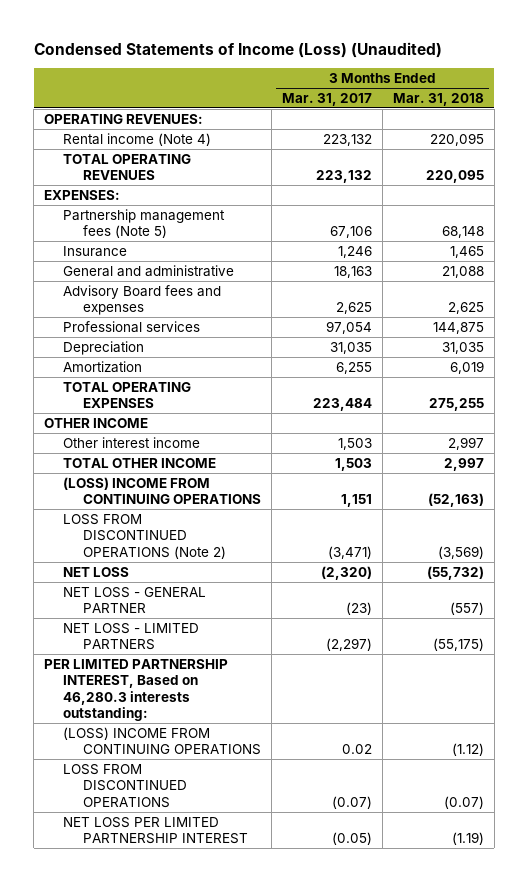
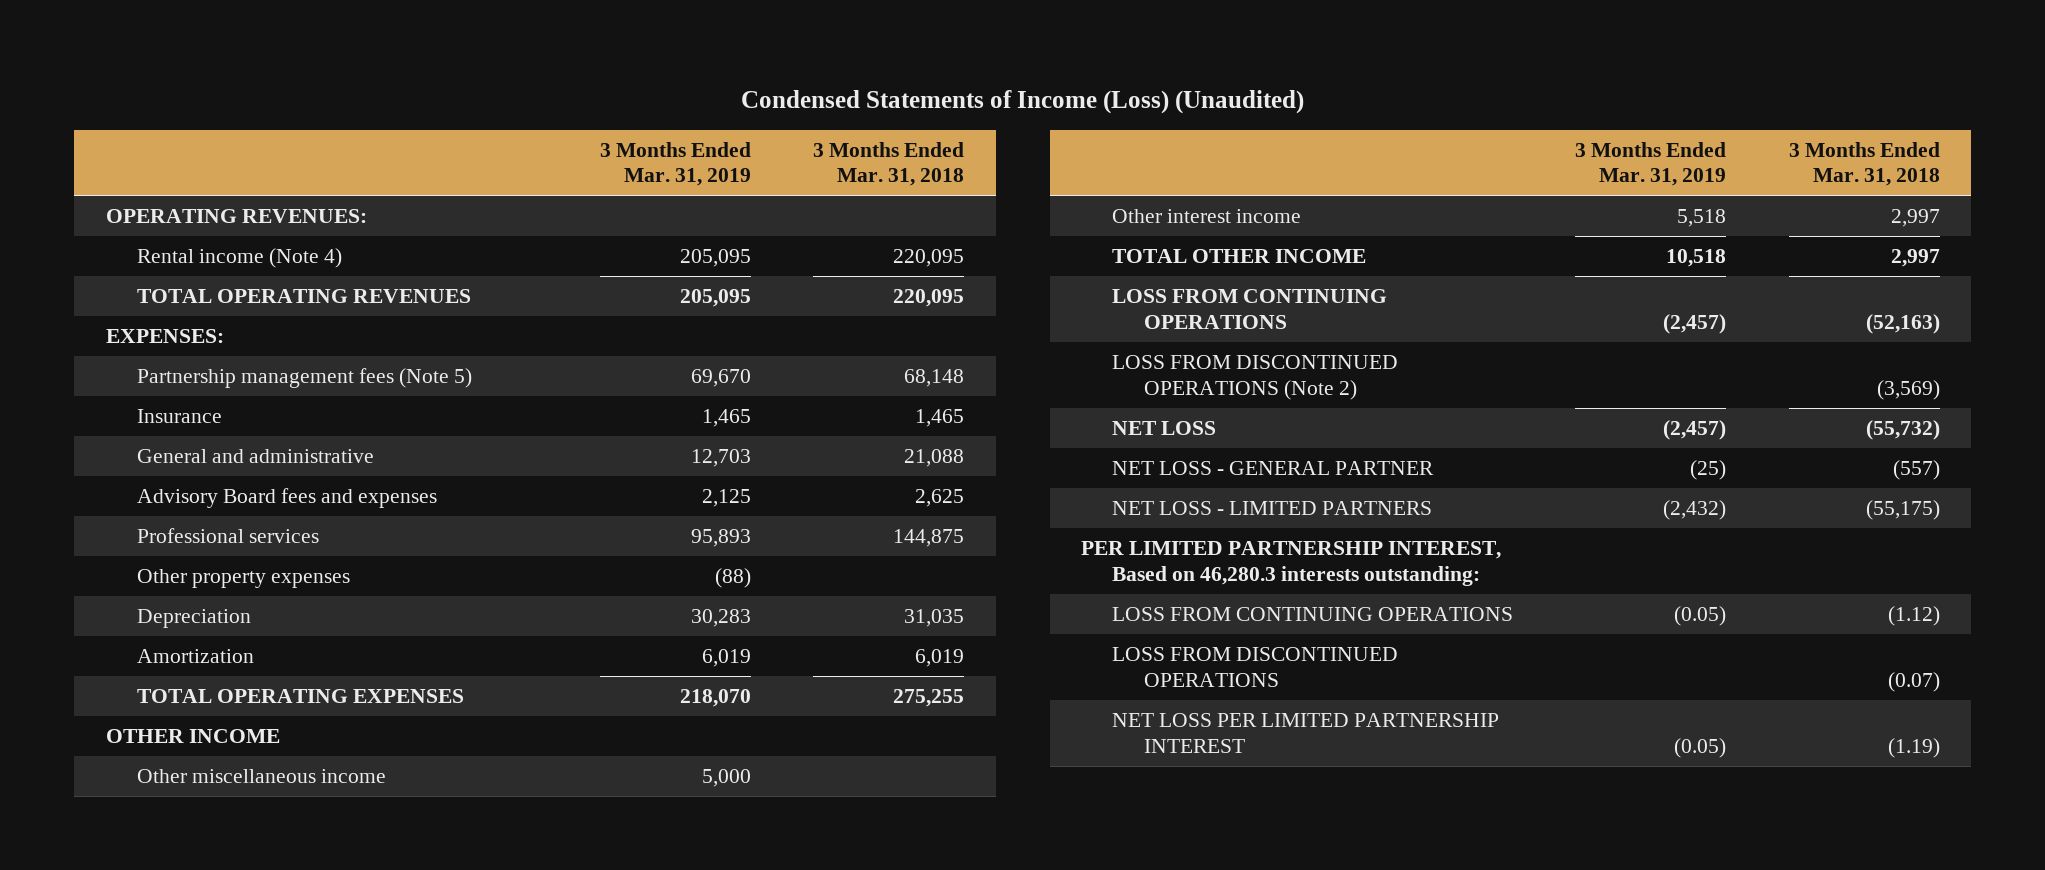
- | 3 Months Ended Mar. 31, 2017 | 3 Months Ended Mar. 31, 2018
+ | 3 Months Ended Mar. 31, 2019 | 3 Months Ended Mar. 31, 2018
+ Other property expenses | (88) |
+ Other miscellaneous income | 5,000 |
- (LOSS) INCOME FROM CONTINUING OPERATIONS | 1,151 | (52,163)
+ LOSS FROM CONTINUING OPERATIONS | (2,457) | (52,163)
- (LOSS) INCOME FROM CONTINUING OPERATIONS | 0.02 | (1.12)
+ LOSS FROM CONTINUING OPERATIONS | (0.05) | (1.12)

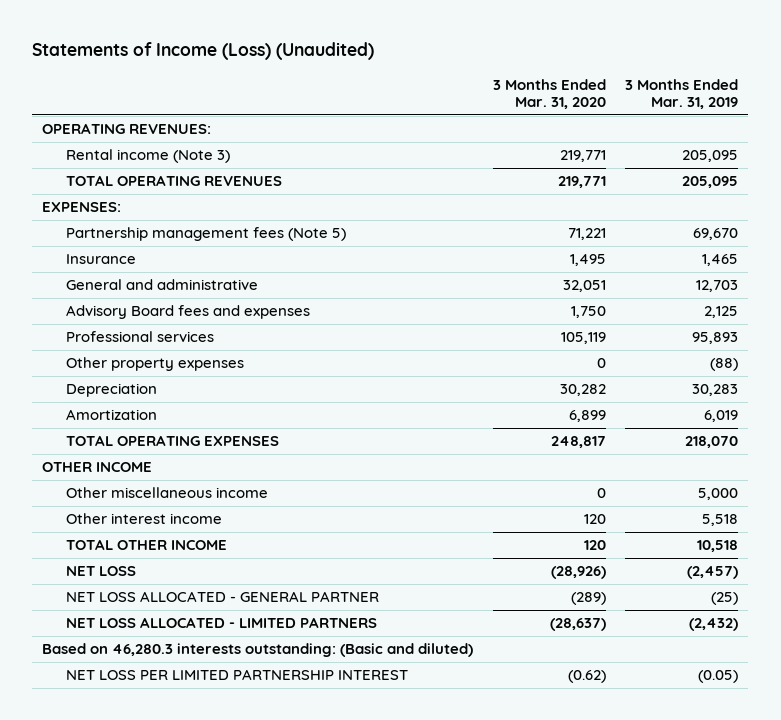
- Condensed Statements of Income (Loss) (Unaudited)
+ Statements of Income (Loss) (Unaudited)
- | 3 Months Ended Mar. 31, 2019 | 3 Months Ended Mar. 31, 2018
+ | 3 Months Ended Mar. 31, 2020 | 3 Months Ended Mar. 31, 2019
- Rental income (Note 4) | 205,095 | 220,095
+ Rental income (Note 3) | 219,771 | 205,095
- LOSS FROM CONTINUING OPERATIONS | (2,457) | (52,163)
- LOSS FROM DISCONTINUED OPERATIONS (Note 2) | | (3,569)
- NET LOSS - GENERAL PARTNER | (25) | (557)
- NET LOSS - LIMITED PARTNERS | (2,432) | (55,175)
- PER LIMITED PARTNERSHIP INTEREST, Based on 46,280.3 interests outstanding:
- LOSS FROM CONTINUING OPERATIONS | (0.05) | (1.12)
- LOSS FROM DISCONTINUED OPERATIONS | | (0.07)
+ NET LOSS ALLOCATED - GENERAL PARTNER | (289) | (25)
+ NET LOSS ALLOCATED - LIMITED PARTNERS | (28,637) | (2,432)
+ Based on 46,280.3 interests outstanding: (Basic and diluted)

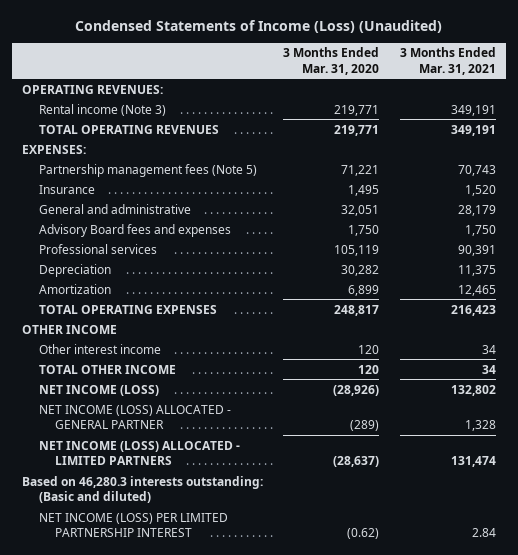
- Statements of Income (Loss) (Unaudited)
+ Condensed Statements of Income (Loss) (Unaudited)
- | 3 Months Ended Mar. 31, 2020 | 3 Months Ended Mar. 31, 2019
+ | 3 Months Ended Mar. 31, 2020 | 3 Months Ended Mar. 31, 2021
- Other property expenses | 0 | (88)
- Other miscellaneous income | 0 | 5,000
- NET LOSS | (28,926) | (2,457)
- NET LOSS ALLOCATED - GENERAL PARTNER | (289) | (25)
- NET LOSS ALLOCATED - LIMITED PARTNERS | (28,637) | (2,432)
+ NET INCOME (LOSS) | (28,926) | 132,802
+ NET INCOME (LOSS) ALLOCATED - GENERAL PARTNER | (289) | 1,328
+ NET INCOME (LOSS) ALLOCATED - LIMITED PARTNERS | (28,637) | 131,474
- NET LOSS PER LIMITED PARTNERSHIP INTEREST | (0.62) | (0.05)
+ NET INCOME (LOSS) PER LIMITED PARTNERSHIP INTEREST | (0.62) | 2.84

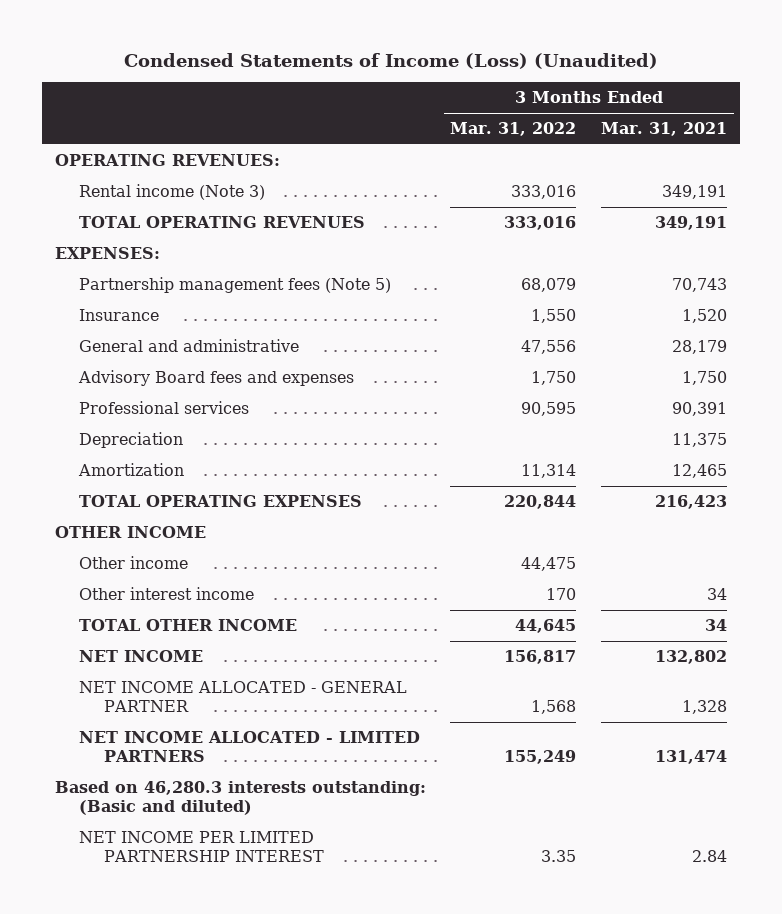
- | 3 Months Ended Mar. 31, 2020 | 3 Months Ended Mar. 31, 2021
+ | 3 Months Ended Mar. 31, 2022 | 3 Months Ended Mar. 31, 2021
+ Other income | 44,475 |
- NET INCOME (LOSS) | (28,926) | 132,802
- NET INCOME (LOSS) ALLOCATED - GENERAL PARTNER | (289) | 1,328
- NET INCOME (LOSS) ALLOCATED - LIMITED PARTNERS | (28,637) | 131,474
+ NET INCOME | 156,817 | 132,802
+ NET INCOME ALLOCATED - GENERAL PARTNER | 1,568 | 1,328
+ NET INCOME ALLOCATED - LIMITED PARTNERS | 155,249 | 131,474
- NET INCOME (LOSS) PER LIMITED PARTNERSHIP INTEREST | (0.62) | 2.84
+ NET INCOME PER LIMITED PARTNERSHIP INTEREST | 3.35 | 2.84

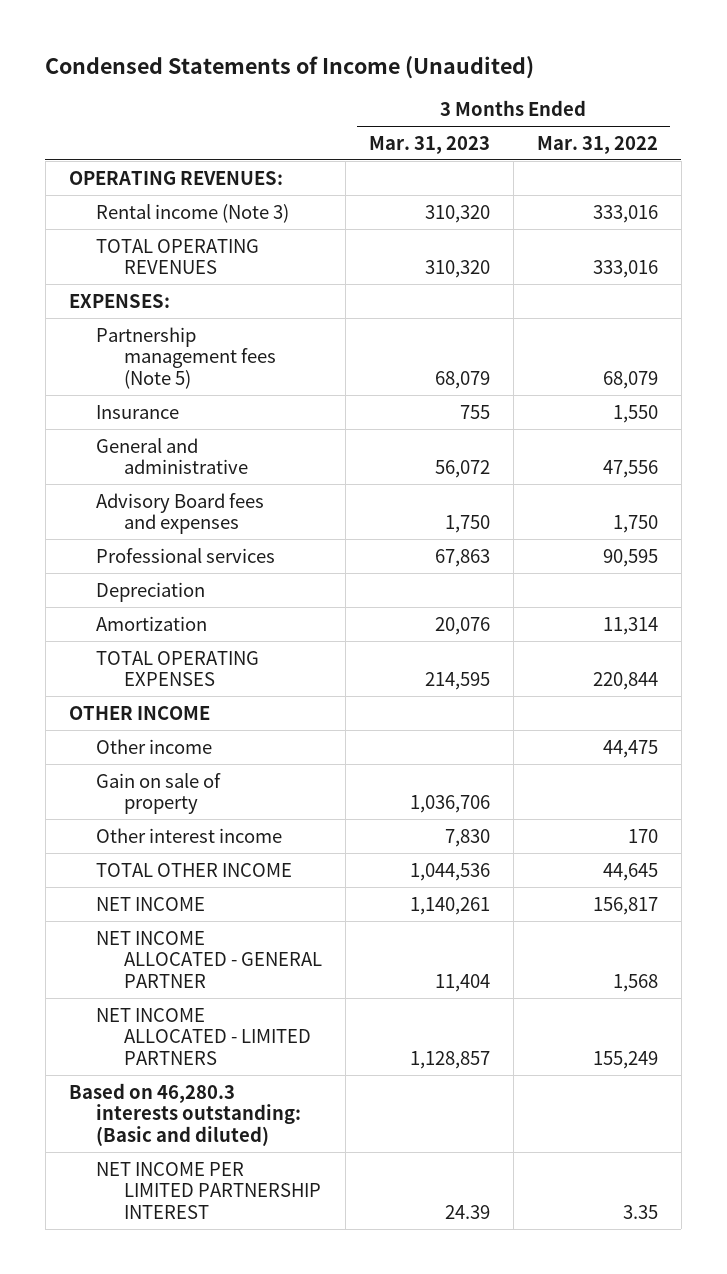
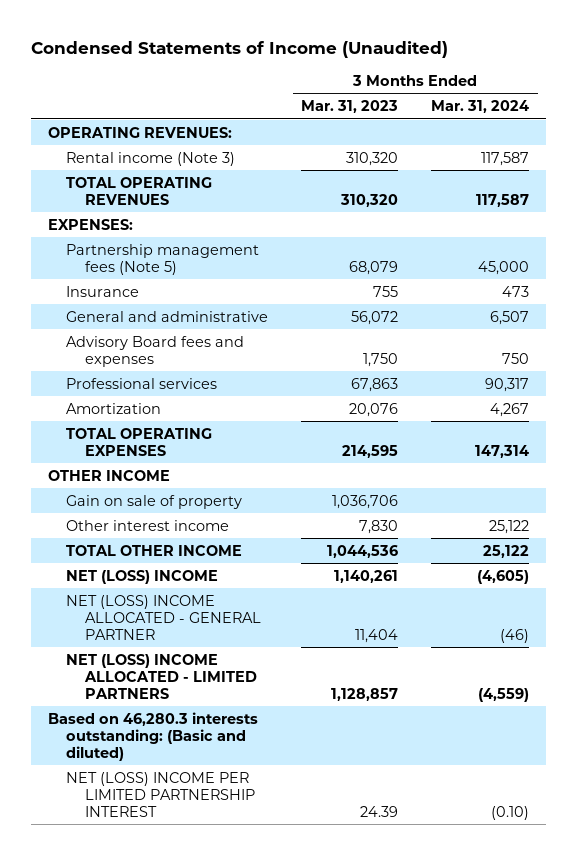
- | 3 Months Ended Mar. 31, 2023 | 3 Months Ended Mar. 31, 2022
+ | 3 Months Ended Mar. 31, 2023 | 3 Months Ended Mar. 31, 2024
- Depreciation
- Other income | | 44,475
- NET INCOME | 1,140,261 | 156,817
- NET INCOME ALLOCATED - GENERAL PARTNER | 11,404 | 1,568
- NET INCOME ALLOCATED - LIMITED PARTNERS | 1,128,857 | 155,249
+ NET (LOSS) INCOME | 1,140,261 | (4,605)
+ NET (LOSS) INCOME ALLOCATED - GENERAL PARTNER | 11,404 | (46)
+ NET (LOSS) INCOME ALLOCATED - LIMITED PARTNERS | 1,128,857 | (4,559)
- NET INCOME PER LIMITED PARTNERSHIP INTEREST | 24.39 | 3.35
+ NET (LOSS) INCOME PER LIMITED PARTNERSHIP INTEREST | 24.39 | (0.10)

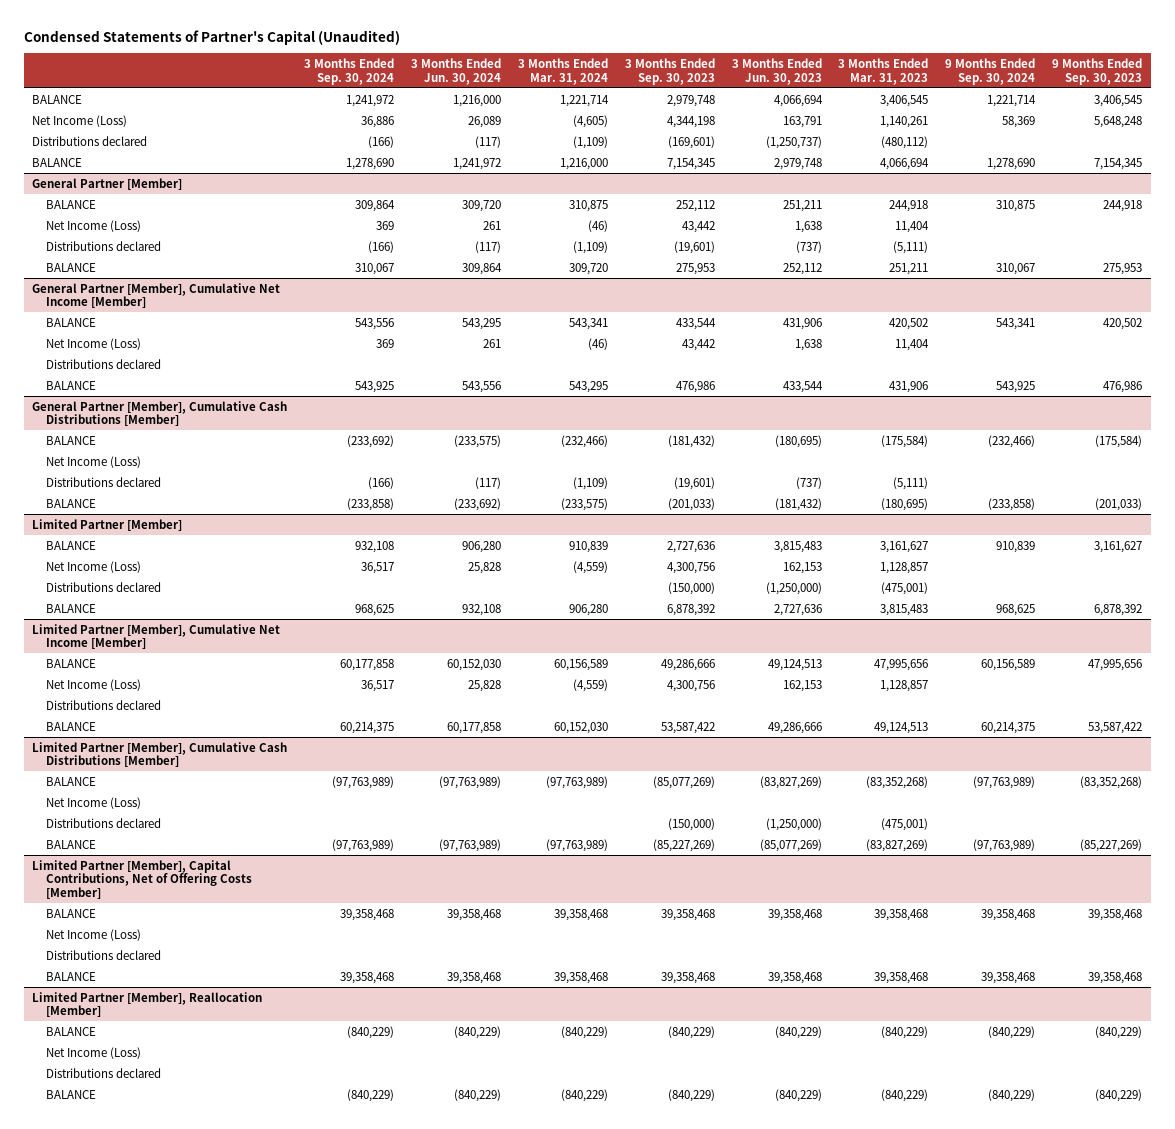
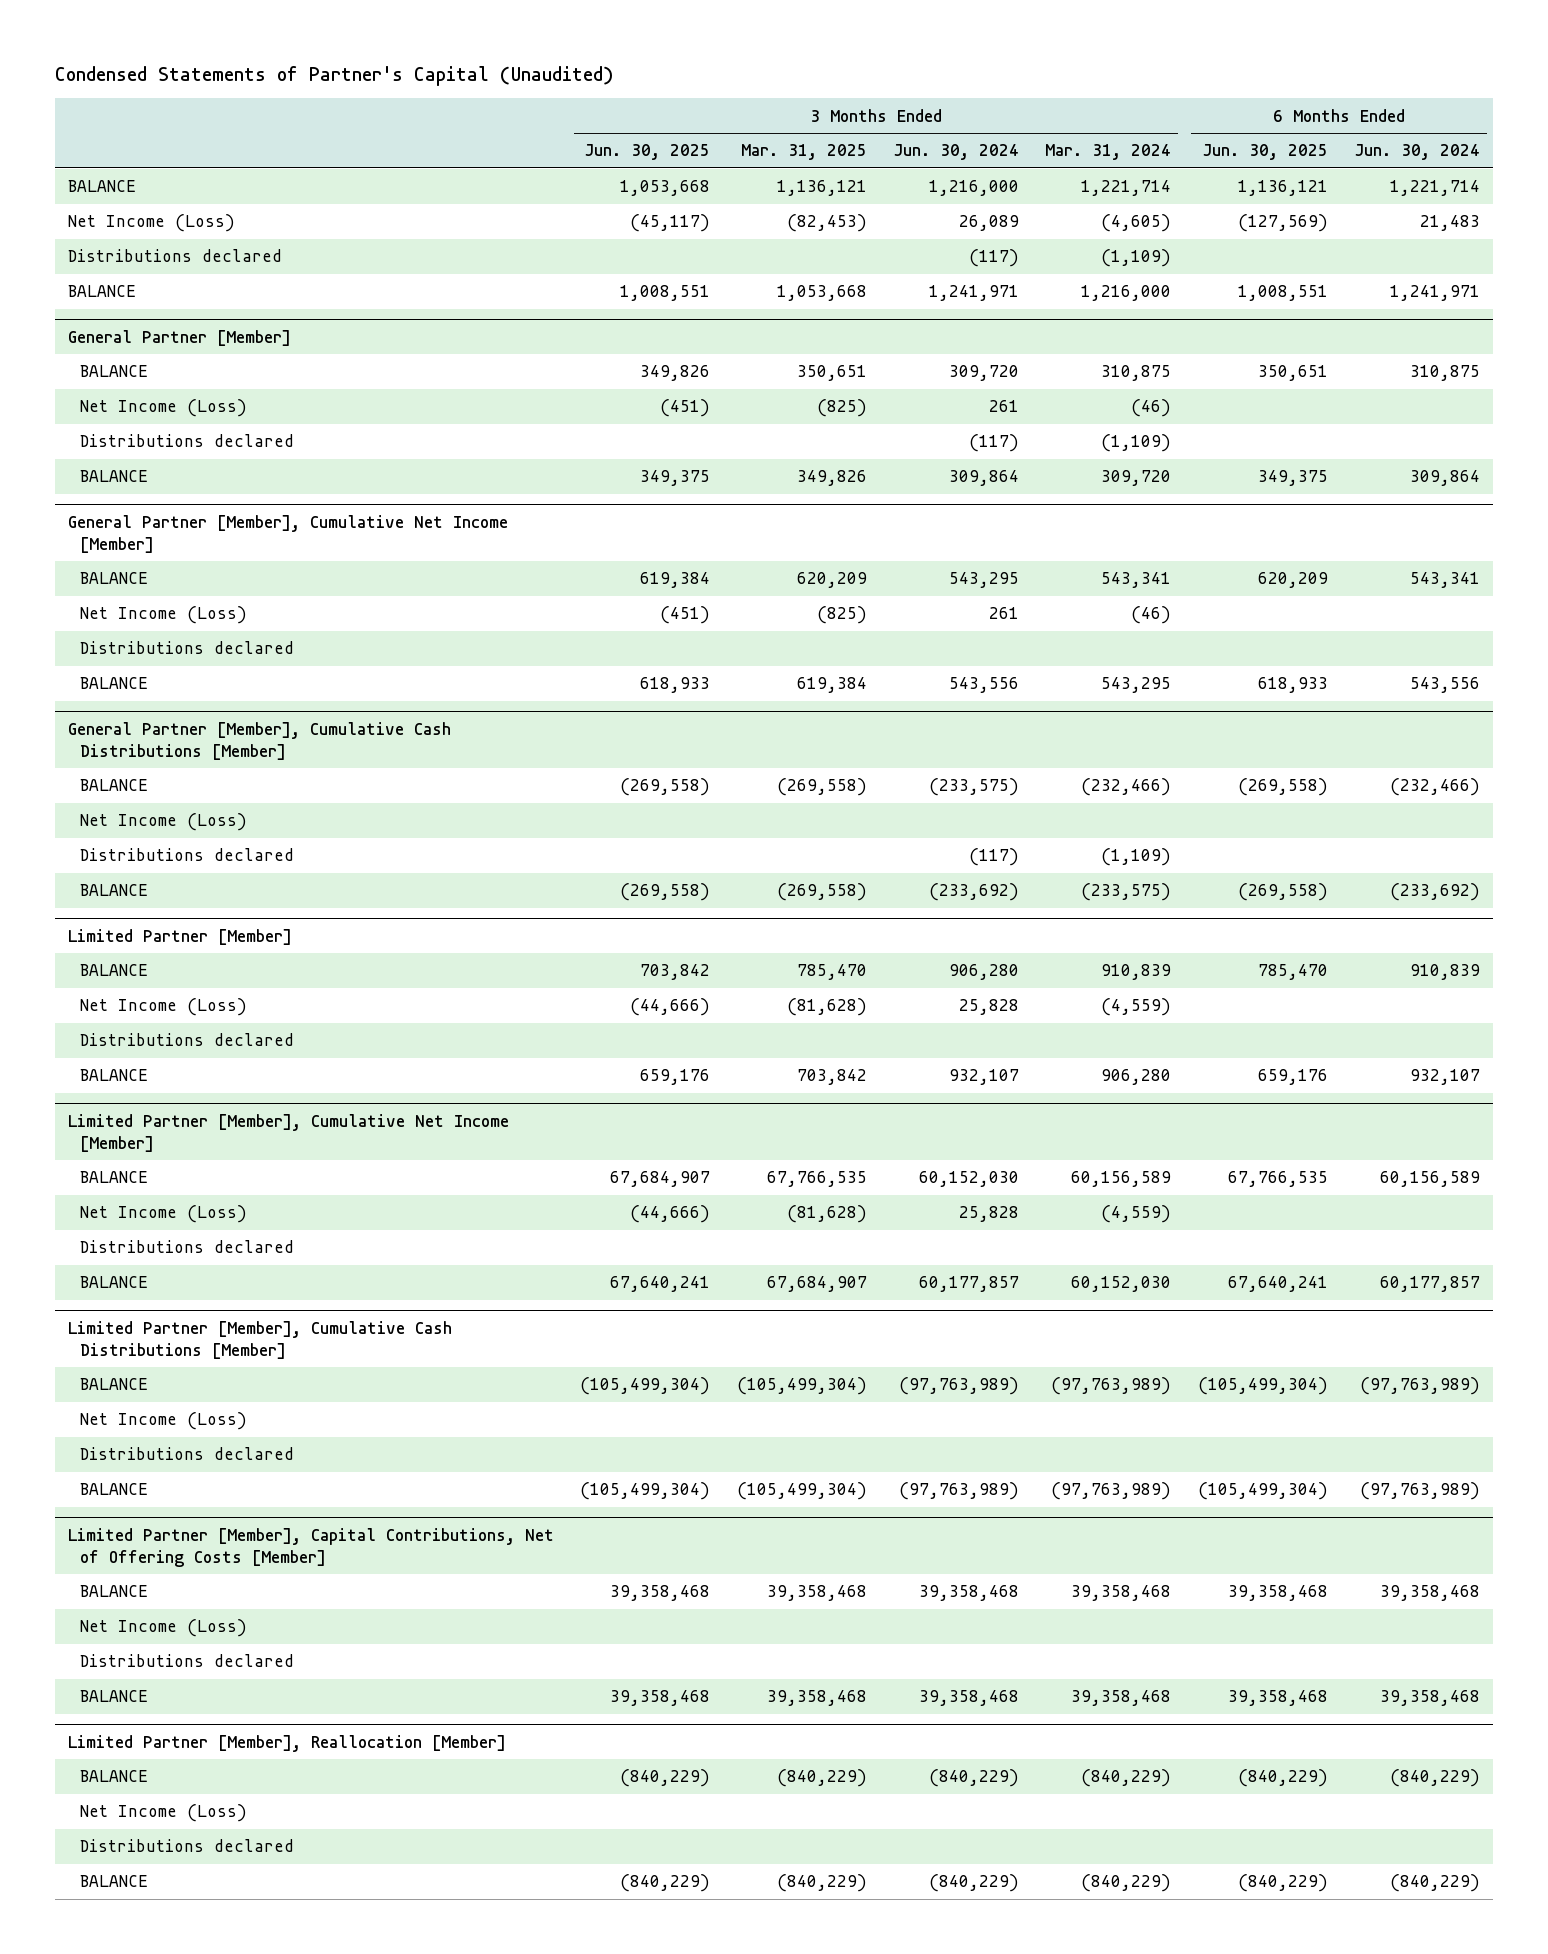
- | 3 Months Ended Sep. 30, 2024 | 3 Months Ended Jun. 30, 2024 | 3 Months Ended Mar. 31, 2024 | 3 Months Ended Sep. 30, 2023 | 3 Months Ended Jun. 30, 2023 | 3 Months Ended Mar. 31, 2023 | 9 Months Ended Sep. 30, 2024 | 9 Months Ended Sep. 30, 2023
+ | 3 Months Ended Jun. 30, 2025 | 3 Months Ended Mar. 31, 2025 | 3 Months Ended Jun. 30, 2024 | 3 Months Ended Mar. 31, 2024 | 6 Months Ended Jun. 30, 2025 | 6 Months Ended Jun. 30, 2024
- BALANCE | 1,278,690 | 1,241,972 | 1,216,000 | 7,154,345 | 2,979,748 | 4,066,694 | 1,278,690 | 7,154,345
+ BALANCE | 1,008,551 | 1,053,668 | 1,241,971 | 1,216,000 | 1,008,551 | 1,241,971
@ Limited Partner [Member]
- BALANCE | 968,625 | 932,108 | 906,280 | 6,878,392 | 2,727,636 | 3,815,483 | 968,625 | 6,878,392
+ BALANCE | 659,176 | 703,842 | 932,107 | 906,280 | 659,176 | 932,107
@ Limited Partner [Member], Cumulative Net Income [Member]
- BALANCE | 60,214,375 | 60,177,858 | 60,152,030 | 53,587,422 | 49,286,666 | 49,124,513 | 60,214,375 | 53,587,422
+ BALANCE | 67,640,241 | 67,684,907 | 60,177,857 | 60,152,030 | 67,640,241 | 60,177,857

